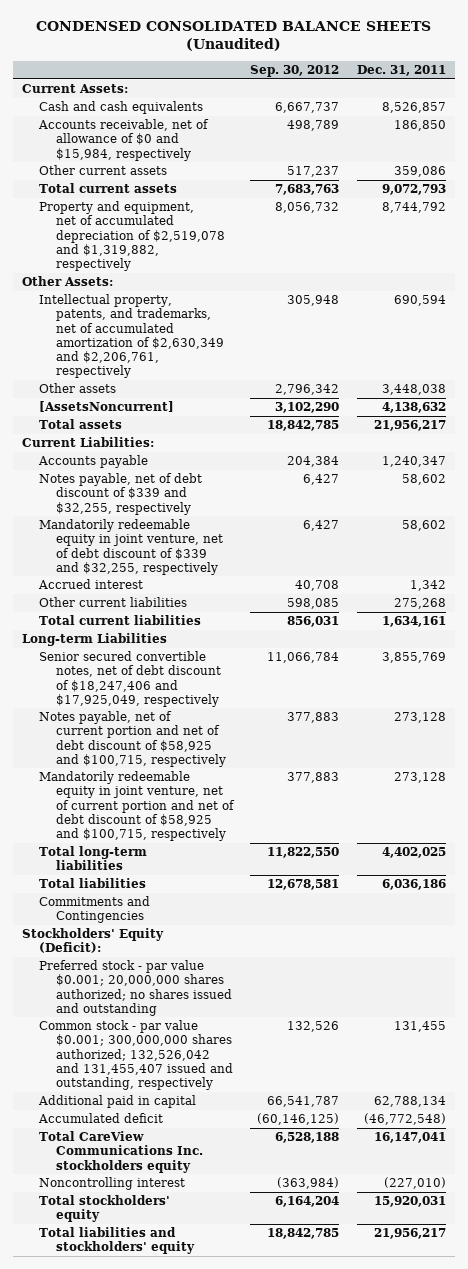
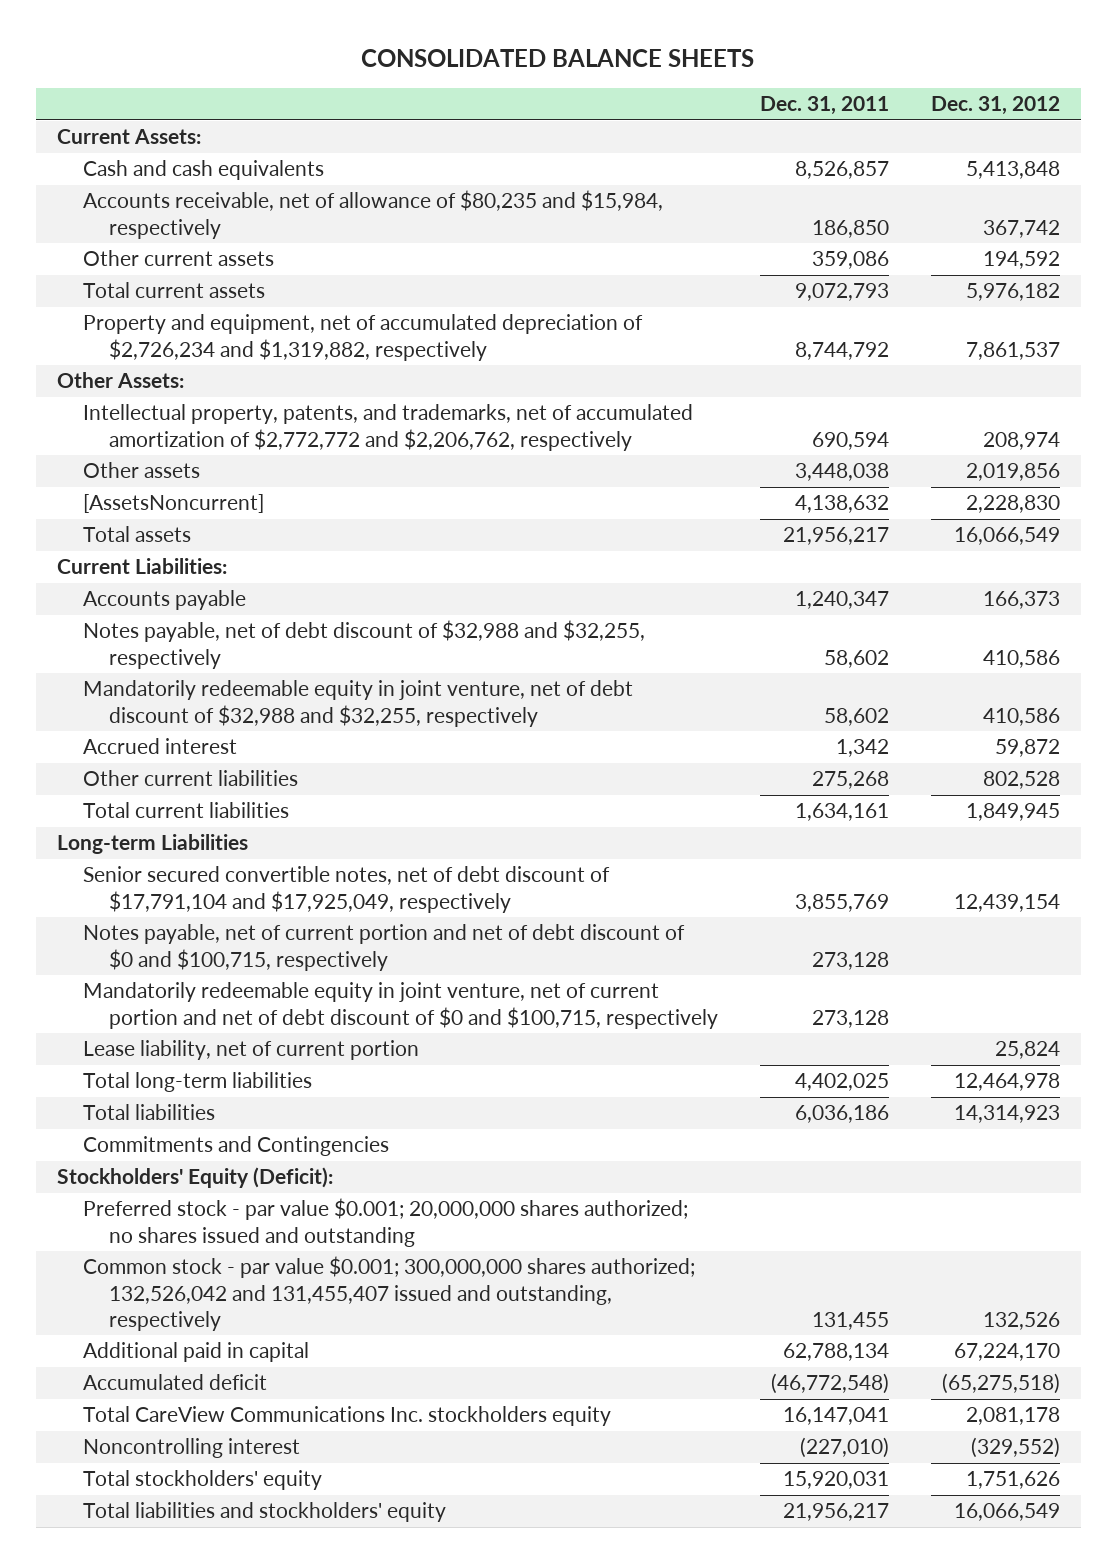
- CONDENSED CONSOLIDATED BALANCE SHEETS (Unaudited)
+ CONSOLIDATED BALANCE SHEETS
- | Sep. 30, 2012 | Dec. 31, 2011
+ | Dec. 31, 2011 | Dec. 31, 2012
- Accounts receivable, net of allowance of $0 and $15,984, respectively | 498,789 | 186,850
+ Accounts receivable, net of allowance of $80,235 and $15,984, respectively | 186,850 | 367,742
- Property and equipment, net of accumulated depreciation of $2,519,078 and $1,319,882, respectively | 8,056,732 | 8,744,792
+ Property and equipment, net of accumulated depreciation of $2,726,234 and $1,319,882, respectively | 8,744,792 | 7,861,537
- Intellectual property, patents, and trademarks, net of accumulated amortization of $2,630,349 and $2,206,761, respectively | 305,948 | 690,594
+ Intellectual property, patents, and trademarks, net of accumulated amortization of $2,772,772 and $2,206,762, respectively | 690,594 | 208,974
- Notes payable, net of debt discount of $339 and $32,255, respectively | 6,427 | 58,602
- Mandatorily redeemable equity in joint venture, net of debt discount of $339 and $32,255, respectively | 6,427 | 58,602
+ Notes payable, net of debt discount of $32,988 and $32,255, respectively | 58,602 | 410,586
+ Mandatorily redeemable equity in joint venture, net of debt discount of $32,988 and $32,255, respectively | 58,602 | 410,586
- Senior secured convertible notes, net of debt discount of $18,247,406 and $17,925,049, respectively | 11,066,784 | 3,855,769
- Notes payable, net of current portion and net of debt discount of $58,925 and $100,715, respectively | 377,883 | 273,128
- Mandatorily redeemable equity in joint venture, net of current portion and net of debt discount of $58,925 and $100,715, respectively | 377,883 | 273,128
+ Senior secured convertible notes, net of debt discount of $17,791,104 and $17,925,049, respectively | 3,855,769 | 12,439,154
+ Notes payable, net of current portion and net of debt discount of $0 and $100,715, respectively | 273,128 |
+ Mandatorily redeemable equity in joint venture, net of current portion and net of debt discount of $0 and $100,715, respectively | 273,128 |
+ Lease liability, net of current portion | | 25,824

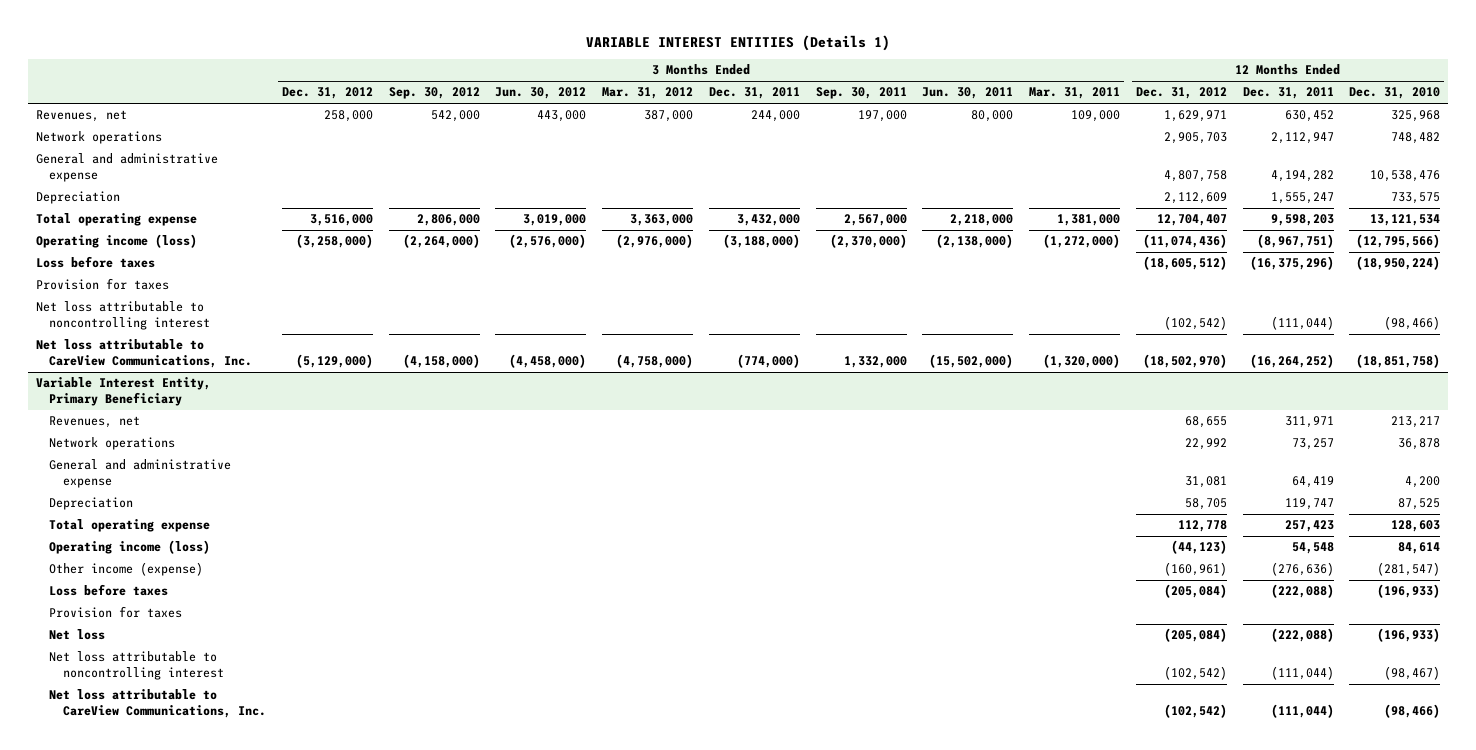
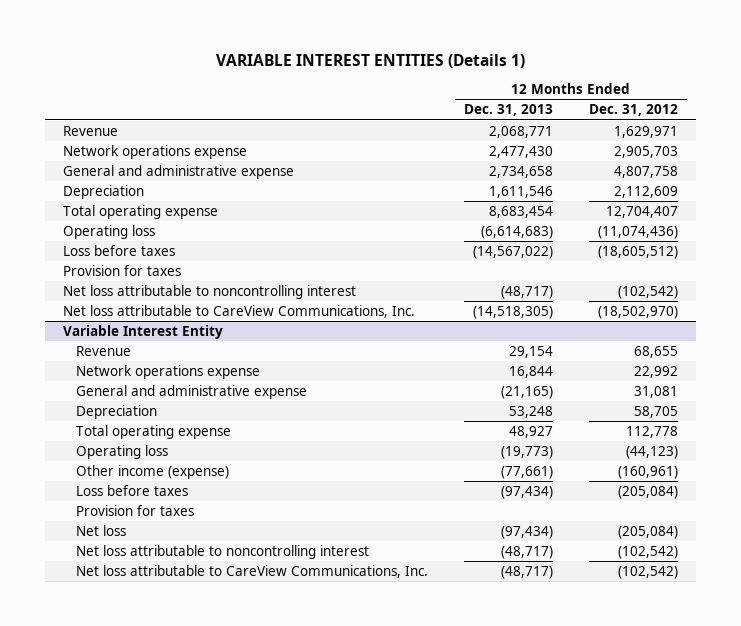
- | 3 Months Ended Dec. 31, 2012 | 3 Months Ended Sep. 30, 2012 | 3 Months Ended Jun. 30, 2012 | 3 Months Ended Mar. 31, 2012 | 3 Months Ended Dec. 31, 2011 | 3 Months Ended Sep. 30, 2011 | 3 Months Ended Jun. 30, 2011 | 3 Months Ended Mar. 31, 2011 | 12 Months Ended Dec. 31, 2012 | 12 Months Ended Dec. 31, 2011 | 12 Months Ended Dec. 31, 2010
+ | 12 Months Ended Dec. 31, 2013 | 12 Months Ended Dec. 31, 2012
- Revenues, net | 258,000 | 542,000 | 443,000 | 387,000 | 244,000 | 197,000 | 80,000 | 109,000 | 1,629,971 | 630,452 | 325,968
- Network operations | | | | | | | | | 2,905,703 | 2,112,947 | 748,482
+ Revenue | 2,068,771 | 1,629,971
+ Network operations expense | 2,477,430 | 2,905,703
- Operating income (loss) | (3,258,000) | (2,264,000) | (2,576,000) | (2,976,000) | (3,188,000) | (2,370,000) | (2,138,000) | (1,272,000) | (11,074,436) | (8,967,751) | (12,795,566)
+ Operating loss | (6,614,683) | (11,074,436)
- Variable Interest Entity, Primary Beneficiary
- Revenues, net | | | | | | | | | 68,655 | 311,971 | 213,217
- Network operations | | | | | | | | | 22,992 | 73,257 | 36,878
+ Variable Interest Entity
+ Revenue | 29,154 | 68,655
+ Network operations expense | 16,844 | 22,992
- Operating income (loss) | | | | | | | | | (44,123) | 54,548 | 84,614
+ Operating loss | (19,773) | (44,123)

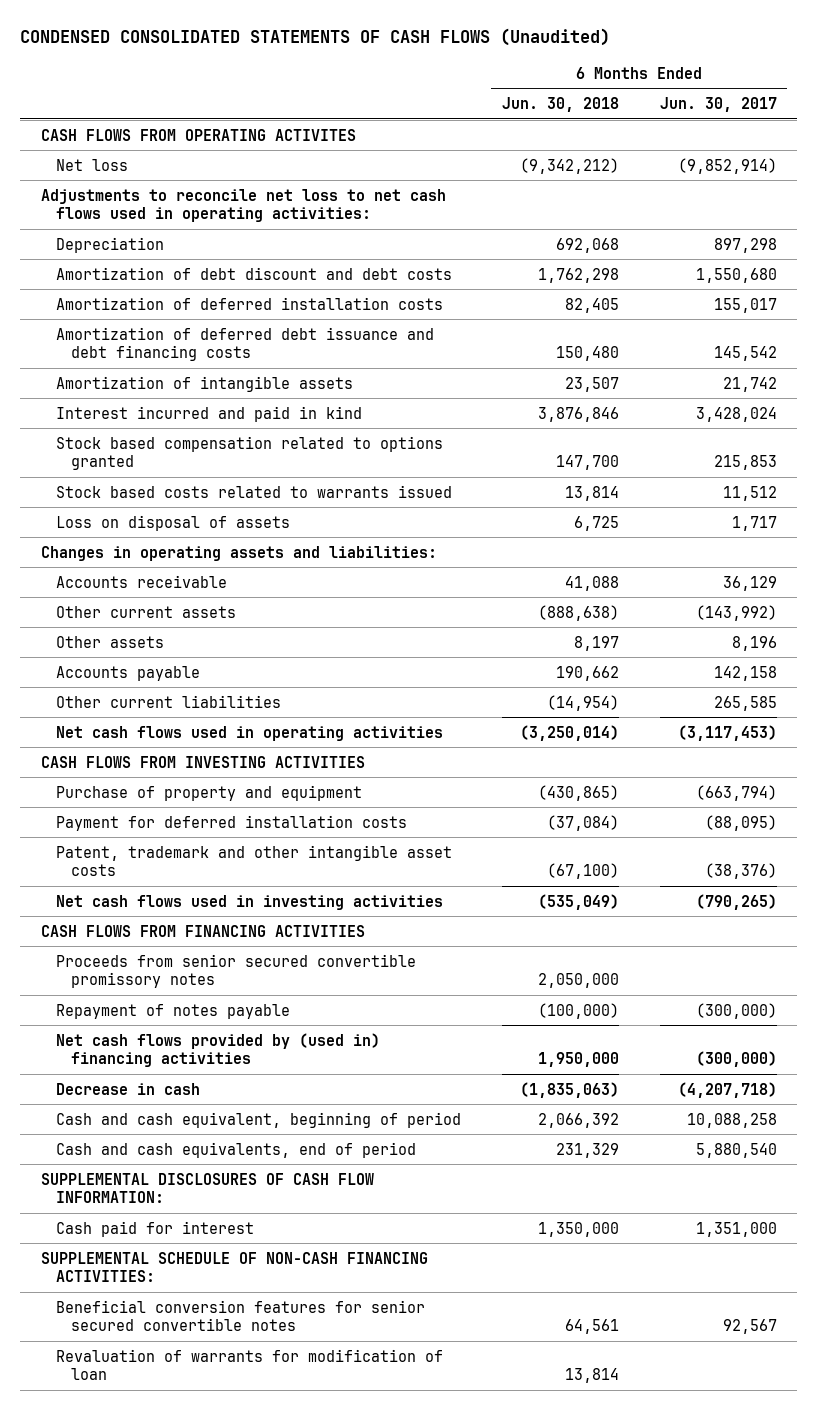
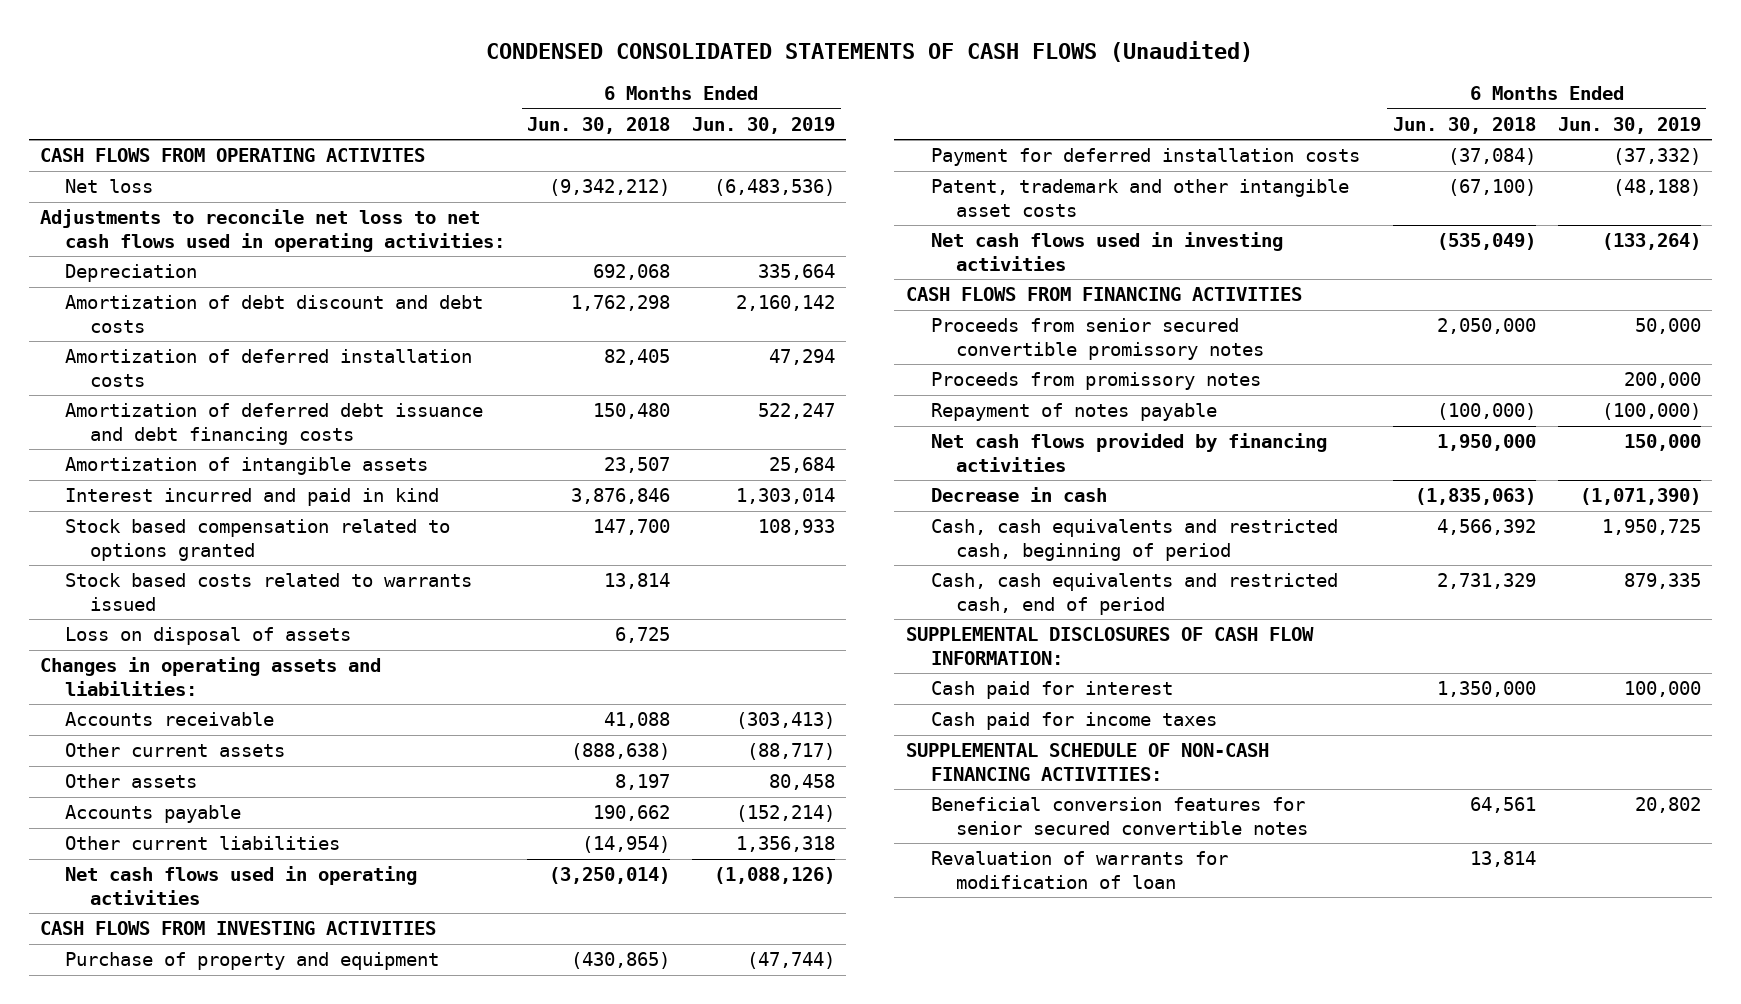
- | 6 Months Ended Jun. 30, 2018 | 6 Months Ended Jun. 30, 2017
+ | 6 Months Ended Jun. 30, 2018 | 6 Months Ended Jun. 30, 2019
+ Proceeds from promissory notes | | 200,000
- Net cash flows provided by (used in) financing activities | 1,950,000 | (300,000)
+ Net cash flows provided by financing activities | 1,950,000 | 150,000
- Cash and cash equivalent, beginning of period | 2,066,392 | 10,088,258
- Cash and cash equivalents, end of period | 231,329 | 5,880,540
+ Cash, cash equivalents and restricted cash, beginning of period | 4,566,392 | 1,950,725
+ Cash, cash equivalents and restricted cash, end of period | 2,731,329 | 879,335
+ Cash paid for income taxes

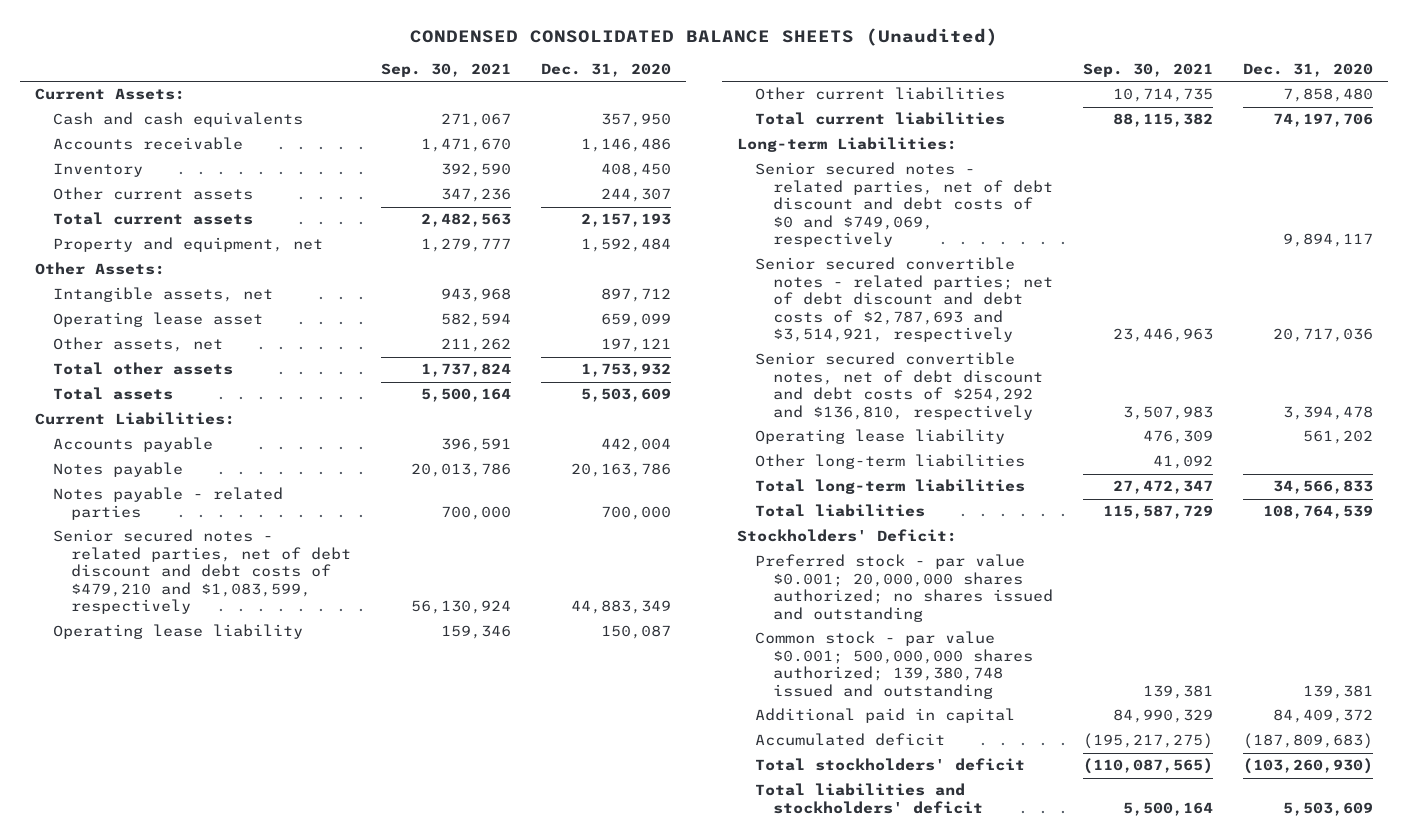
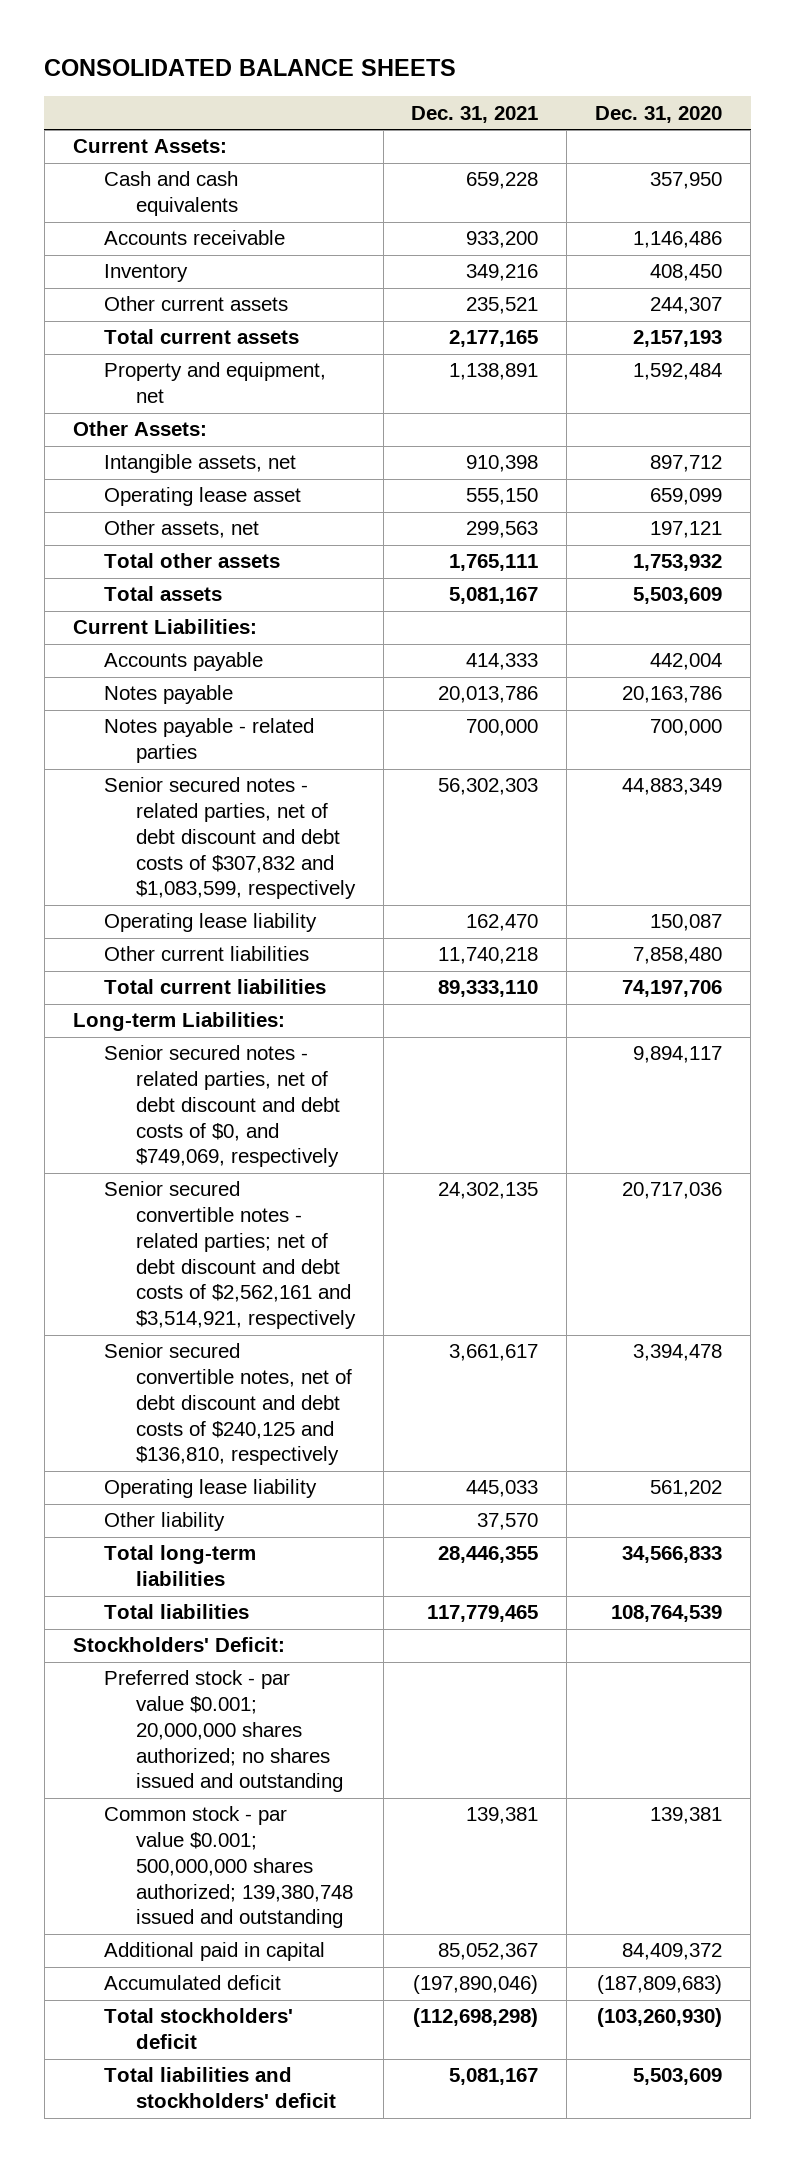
- CONDENSED CONSOLIDATED BALANCE SHEETS (Unaudited)
+ CONSOLIDATED BALANCE SHEETS
- | Sep. 30, 2021 | Dec. 31, 2020
+ | Dec. 31, 2021 | Dec. 31, 2020
- Senior secured notes - related parties, net of debt discount and debt costs of $479,210 and $1,083,599, respectively | 56,130,924 | 44,883,349
+ Senior secured notes - related parties, net of debt discount and debt costs of $307,832 and $1,083,599, respectively | 56,302,303 | 44,883,349
- Senior secured notes - related parties, net of debt discount and debt costs of $0 and $749,069, respectively | | 9,894,117
- Senior secured convertible notes - related parties; net of debt discount and debt costs of $2,787,693 and $3,514,921, respectively | 23,446,963 | 20,717,036
- Senior secured convertible notes, net of debt discount and debt costs of $254,292 and $136,810, respectively | 3,507,983 | 3,394,478
+ Senior secured notes - related parties, net of debt discount and debt costs of $0, and $749,069, respectively | | 9,894,117
+ Senior secured convertible notes - related parties; net of debt discount and debt costs of $2,562,161 and $3,514,921, respectively | 24,302,135 | 20,717,036
+ Senior secured convertible notes, net of debt discount and debt costs of $240,125 and $136,810, respectively | 3,661,617 | 3,394,478
- Other long-term liabilities | 41,092 |
+ Other liability | 37,570 |

